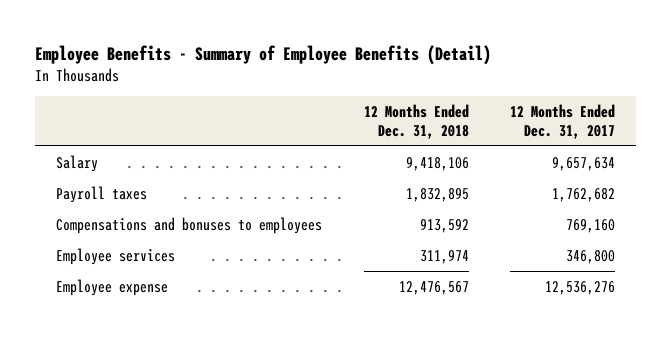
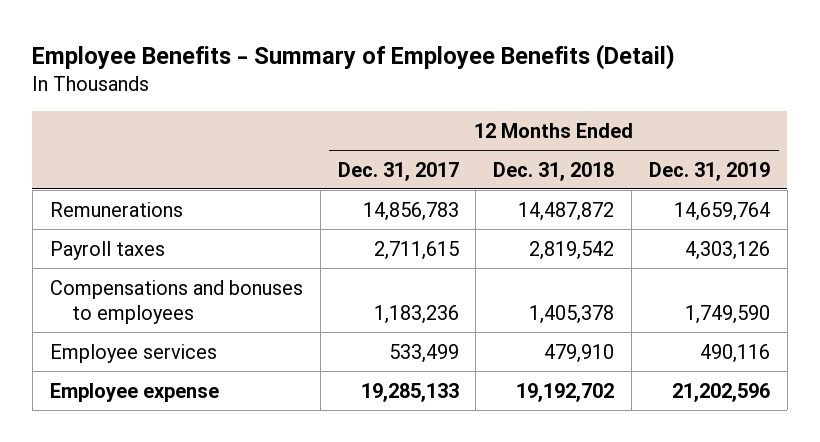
- | 12 Months Ended Dec. 31, 2018 | 12 Months Ended Dec. 31, 2017
+ | 12 Months Ended Dec. 31, 2017 | 12 Months Ended Dec. 31, 2018 | 12 Months Ended Dec. 31, 2019
- Salary | 9,418,106 | 9,657,634
- Payroll taxes | 1,832,895 | 1,762,682
- Compensations and bonuses to employees | 913,592 | 769,160
- Employee services | 311,974 | 346,800
- Employee expense | 12,476,567 | 12,536,276
+ Remunerations | 14,856,783 | 14,487,872 | 14,659,764
+ Payroll taxes | 2,711,615 | 2,819,542 | 4,303,126
+ Compensations and bonuses to employees | 1,183,236 | 1,405,378 | 1,749,590
+ Employee services | 533,499 | 479,910 | 490,116
+ Employee expense | 19,285,133 | 19,192,702 | 21,202,596

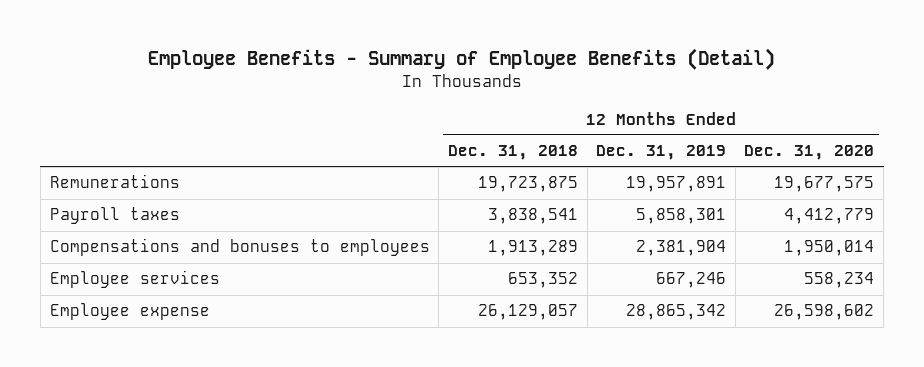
- | 12 Months Ended Dec. 31, 2017 | 12 Months Ended Dec. 31, 2018 | 12 Months Ended Dec. 31, 2019
+ | 12 Months Ended Dec. 31, 2018 | 12 Months Ended Dec. 31, 2019 | 12 Months Ended Dec. 31, 2020
- Remunerations | 14,856,783 | 14,487,872 | 14,659,764
- Payroll taxes | 2,711,615 | 2,819,542 | 4,303,126
- Compensations and bonuses to employees | 1,183,236 | 1,405,378 | 1,749,590
- Employee services | 533,499 | 479,910 | 490,116
- Employee expense | 19,285,133 | 19,192,702 | 21,202,596
+ Remunerations | 19,723,875 | 19,957,891 | 19,677,575
+ Payroll taxes | 3,838,541 | 5,858,301 | 4,412,779
+ Compensations and bonuses to employees | 1,913,289 | 2,381,904 | 1,950,014
+ Employee services | 653,352 | 667,246 | 558,234
+ Employee expense | 26,129,057 | 28,865,342 | 26,598,602

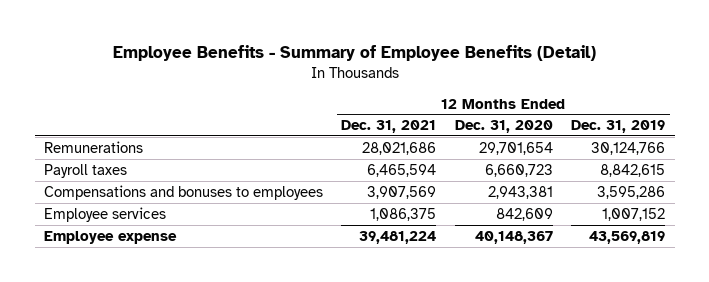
- | 12 Months Ended Dec. 31, 2018 | 12 Months Ended Dec. 31, 2019 | 12 Months Ended Dec. 31, 2020
+ | 12 Months Ended Dec. 31, 2021 | 12 Months Ended Dec. 31, 2020 | 12 Months Ended Dec. 31, 2019
- Remunerations | 19,723,875 | 19,957,891 | 19,677,575
- Payroll taxes | 3,838,541 | 5,858,301 | 4,412,779
- Compensations and bonuses to employees | 1,913,289 | 2,381,904 | 1,950,014
- Employee services | 653,352 | 667,246 | 558,234
- Employee expense | 26,129,057 | 28,865,342 | 26,598,602
+ Remunerations | 28,021,686 | 29,701,654 | 30,124,766
+ Payroll taxes | 6,465,594 | 6,660,723 | 8,842,615
+ Compensations and bonuses to employees | 3,907,569 | 2,943,381 | 3,595,286
+ Employee services | 1,086,375 | 842,609 | 1,007,152
+ Employee expense | 39,481,224 | 40,148,367 | 43,569,819

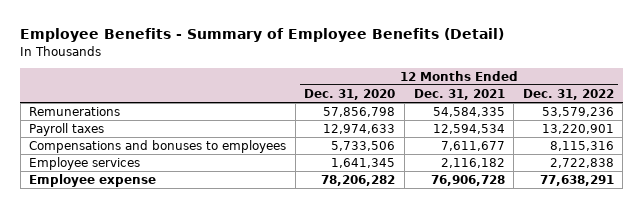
- | 12 Months Ended Dec. 31, 2021 | 12 Months Ended Dec. 31, 2020 | 12 Months Ended Dec. 31, 2019
+ | 12 Months Ended Dec. 31, 2020 | 12 Months Ended Dec. 31, 2021 | 12 Months Ended Dec. 31, 2022
- Remunerations | 28,021,686 | 29,701,654 | 30,124,766
- Payroll taxes | 6,465,594 | 6,660,723 | 8,842,615
- Compensations and bonuses to employees | 3,907,569 | 2,943,381 | 3,595,286
- Employee services | 1,086,375 | 842,609 | 1,007,152
- Employee expense | 39,481,224 | 40,148,367 | 43,569,819
+ Remunerations | 57,856,798 | 54,584,335 | 53,579,236
+ Payroll taxes | 12,974,633 | 12,594,534 | 13,220,901
+ Compensations and bonuses to employees | 5,733,506 | 7,611,677 | 8,115,316
+ Employee services | 1,641,345 | 2,116,182 | 2,722,838
+ Employee expense | 78,206,282 | 76,906,728 | 77,638,291

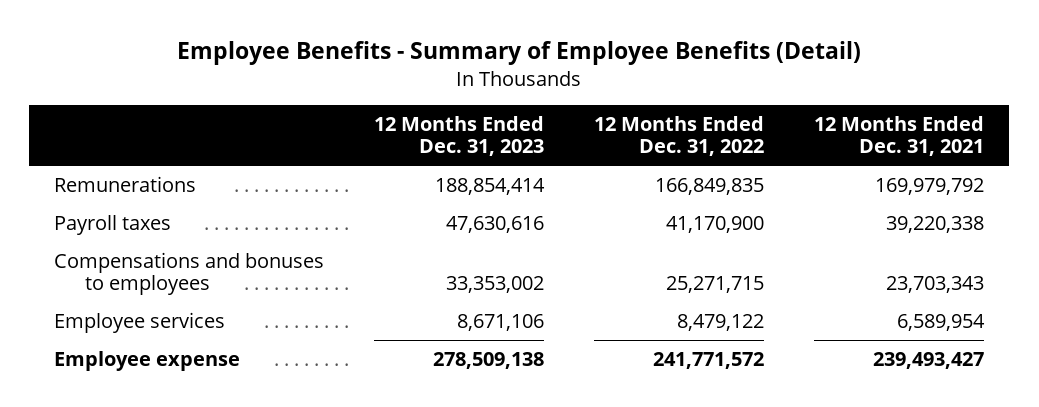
- | 12 Months Ended Dec. 31, 2020 | 12 Months Ended Dec. 31, 2021 | 12 Months Ended Dec. 31, 2022
+ | 12 Months Ended Dec. 31, 2023 | 12 Months Ended Dec. 31, 2022 | 12 Months Ended Dec. 31, 2021
- Remunerations | 57,856,798 | 54,584,335 | 53,579,236
- Payroll taxes | 12,974,633 | 12,594,534 | 13,220,901
- Compensations and bonuses to employees | 5,733,506 | 7,611,677 | 8,115,316
- Employee services | 1,641,345 | 2,116,182 | 2,722,838
- Employee expense | 78,206,282 | 76,906,728 | 77,638,291
+ Remunerations | 188,854,414 | 166,849,835 | 169,979,792
+ Payroll taxes | 47,630,616 | 41,170,900 | 39,220,338
+ Compensations and bonuses to employees | 33,353,002 | 25,271,715 | 23,703,343
+ Employee services | 8,671,106 | 8,479,122 | 6,589,954
+ Employee expense | 278,509,138 | 241,771,572 | 239,493,427

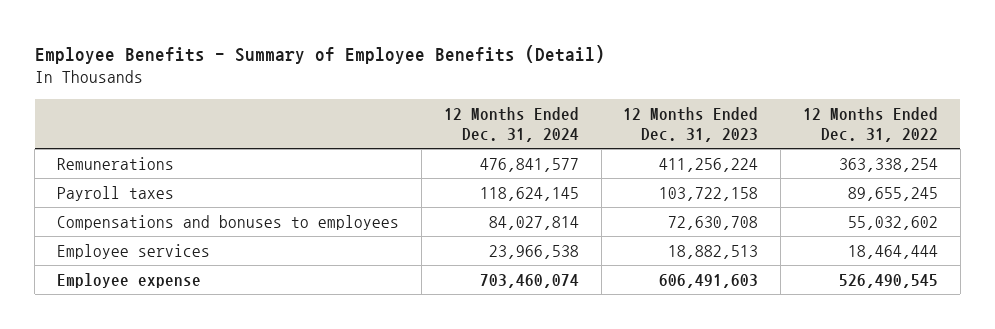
- | 12 Months Ended Dec. 31, 2023 | 12 Months Ended Dec. 31, 2022 | 12 Months Ended Dec. 31, 2021
+ | 12 Months Ended Dec. 31, 2024 | 12 Months Ended Dec. 31, 2023 | 12 Months Ended Dec. 31, 2022
- Remunerations | 188,854,414 | 166,849,835 | 169,979,792
- Payroll taxes | 47,630,616 | 41,170,900 | 39,220,338
- Compensations and bonuses to employees | 33,353,002 | 25,271,715 | 23,703,343
- Employee services | 8,671,106 | 8,479,122 | 6,589,954
- Employee expense | 278,509,138 | 241,771,572 | 239,493,427
+ Remunerations | 476,841,577 | 411,256,224 | 363,338,254
+ Payroll taxes | 118,624,145 | 103,722,158 | 89,655,245
+ Compensations and bonuses to employees | 84,027,814 | 72,630,708 | 55,032,602
+ Employee services | 23,966,538 | 18,882,513 | 18,464,444
+ Employee expense | 703,460,074 | 606,491,603 | 526,490,545

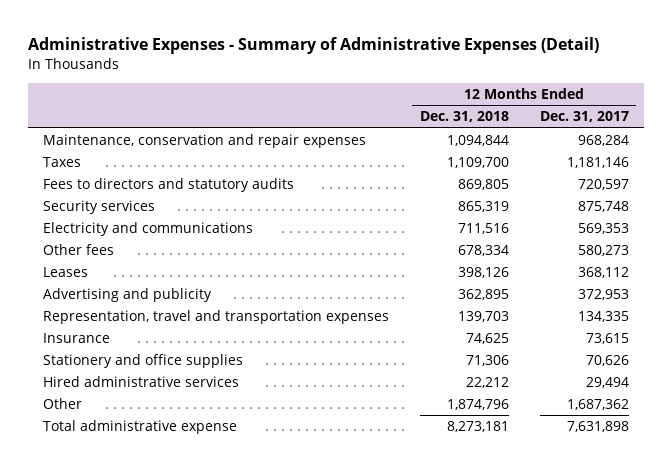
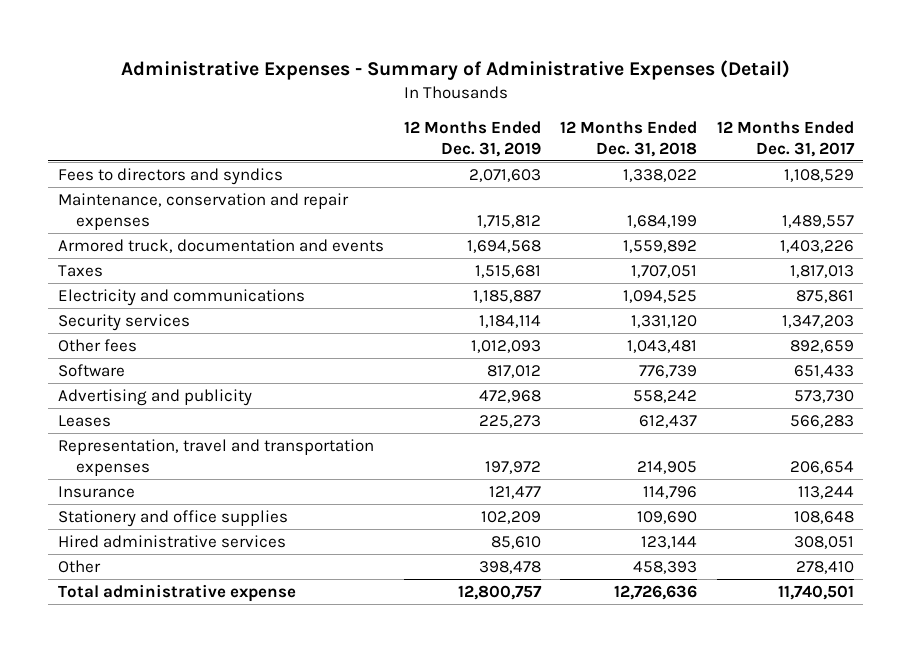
- | 12 Months Ended Dec. 31, 2018 | 12 Months Ended Dec. 31, 2017
+ | 12 Months Ended Dec. 31, 2019 | 12 Months Ended Dec. 31, 2018 | 12 Months Ended Dec. 31, 2017
- Maintenance, conservation and repair expenses | 1,094,844 | 968,284
- Taxes | 1,109,700 | 1,181,146
- Fees to directors and statutory audits | 869,805 | 720,597
- Security services | 865,319 | 875,748
- Electricity and communications | 711,516 | 569,353
- Other fees | 678,334 | 580,273
- Leases | 398,126 | 368,112
- Advertising and publicity | 362,895 | 372,953
- Representation, travel and transportation expenses | 139,703 | 134,335
- Insurance | 74,625 | 73,615
- Stationery and office supplies | 71,306 | 70,626
- Hired administrative services | 22,212 | 29,494
- Other | 1,874,796 | 1,687,362
- Total administrative expense | 8,273,181 | 7,631,898
+ Fees to directors and syndics | 2,071,603 | 1,338,022 | 1,108,529
+ Maintenance, conservation and repair expenses | 1,715,812 | 1,684,199 | 1,489,557
+ Armored truck, documentation and events | 1,694,568 | 1,559,892 | 1,403,226
+ Taxes | 1,515,681 | 1,707,051 | 1,817,013
+ Electricity and communications | 1,185,887 | 1,094,525 | 875,861
+ Security services | 1,184,114 | 1,331,120 | 1,347,203
+ Other fees | 1,012,093 | 1,043,481 | 892,659
+ Software | 817,012 | 776,739 | 651,433
+ Advertising and publicity | 472,968 | 558,242 | 573,730
+ Leases | 225,273 | 612,437 | 566,283
+ Representation, travel and transportation expenses | 197,972 | 214,905 | 206,654
+ Insurance | 121,477 | 114,796 | 113,244
+ Stationery and office supplies | 102,209 | 109,690 | 108,648
+ Hired administrative services | 85,610 | 123,144 | 308,051
+ Other | 398,478 | 458,393 | 278,410
+ Total administrative expense | 12,800,757 | 12,726,636 | 11,740,501

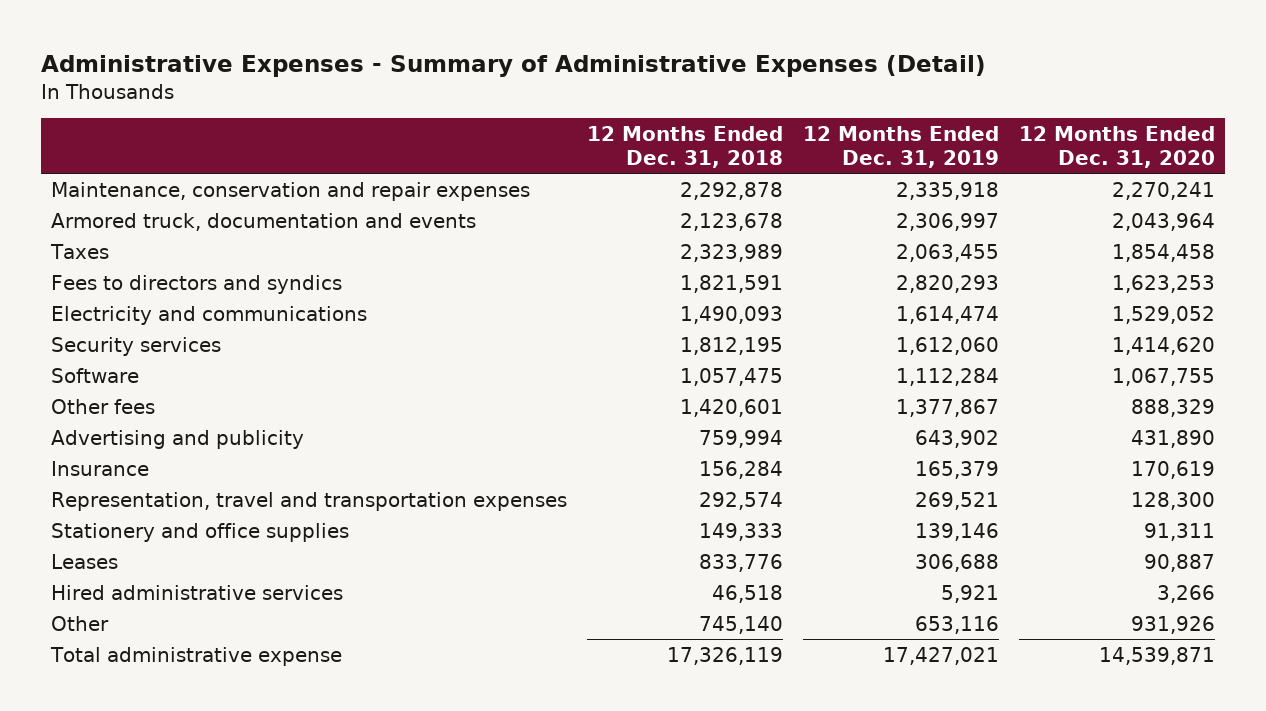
- | 12 Months Ended Dec. 31, 2019 | 12 Months Ended Dec. 31, 2018 | 12 Months Ended Dec. 31, 2017
+ | 12 Months Ended Dec. 31, 2018 | 12 Months Ended Dec. 31, 2019 | 12 Months Ended Dec. 31, 2020
- Fees to directors and syndics | 2,071,603 | 1,338,022 | 1,108,529
- Maintenance, conservation and repair expenses | 1,715,812 | 1,684,199 | 1,489,557
- Armored truck, documentation and events | 1,694,568 | 1,559,892 | 1,403,226
- Taxes | 1,515,681 | 1,707,051 | 1,817,013
- Electricity and communications | 1,185,887 | 1,094,525 | 875,861
- Security services | 1,184,114 | 1,331,120 | 1,347,203
- Other fees | 1,012,093 | 1,043,481 | 892,659
- Software | 817,012 | 776,739 | 651,433
- Advertising and publicity | 472,968 | 558,242 | 573,730
- Leases | 225,273 | 612,437 | 566,283
- Representation, travel and transportation expenses | 197,972 | 214,905 | 206,654
- Insurance | 121,477 | 114,796 | 113,244
- Stationery and office supplies | 102,209 | 109,690 | 108,648
- Hired administrative services | 85,610 | 123,144 | 308,051
- Other | 398,478 | 458,393 | 278,410
- Total administrative expense | 12,800,757 | 12,726,636 | 11,740,501
+ Maintenance, conservation and repair expenses | 2,292,878 | 2,335,918 | 2,270,241
+ Armored truck, documentation and events | 2,123,678 | 2,306,997 | 2,043,964
+ Taxes | 2,323,989 | 2,063,455 | 1,854,458
+ Fees to directors and syndics | 1,821,591 | 2,820,293 | 1,623,253
+ Electricity and communications | 1,490,093 | 1,614,474 | 1,529,052
+ Security services | 1,812,195 | 1,612,060 | 1,414,620
+ Software | 1,057,475 | 1,112,284 | 1,067,755
+ Other fees | 1,420,601 | 1,377,867 | 888,329
+ Advertising and publicity | 759,994 | 643,902 | 431,890
+ Insurance | 156,284 | 165,379 | 170,619
+ Representation, travel and transportation expenses | 292,574 | 269,521 | 128,300
+ Stationery and office supplies | 149,333 | 139,146 | 91,311
+ Leases | 833,776 | 306,688 | 90,887
+ Hired administrative services | 46,518 | 5,921 | 3,266
+ Other | 745,140 | 653,116 | 931,926
+ Total administrative expense | 17,326,119 | 17,427,021 | 14,539,871

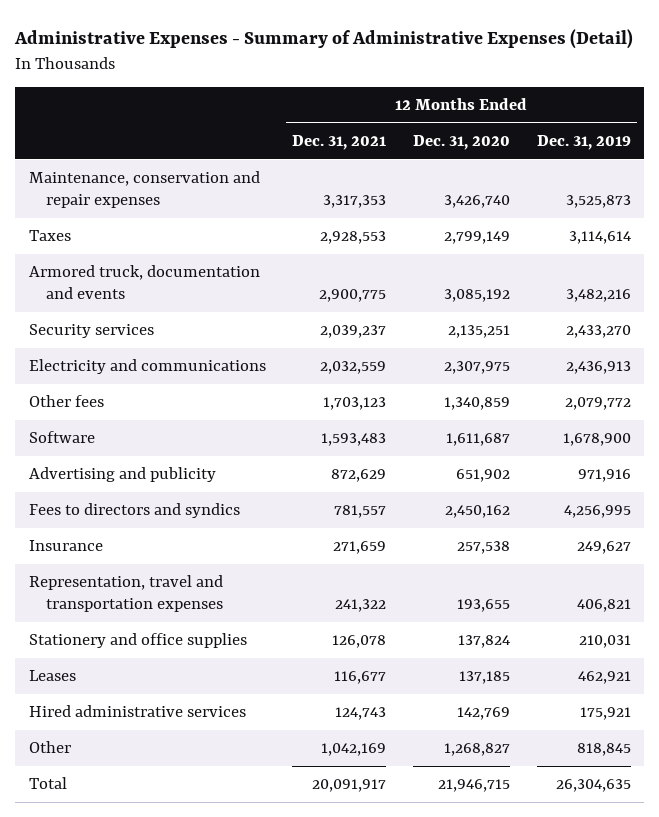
- | 12 Months Ended Dec. 31, 2018 | 12 Months Ended Dec. 31, 2019 | 12 Months Ended Dec. 31, 2020
+ | 12 Months Ended Dec. 31, 2021 | 12 Months Ended Dec. 31, 2020 | 12 Months Ended Dec. 31, 2019
- Maintenance, conservation and repair expenses | 2,292,878 | 2,335,918 | 2,270,241
- Armored truck, documentation and events | 2,123,678 | 2,306,997 | 2,043,964
- Taxes | 2,323,989 | 2,063,455 | 1,854,458
- Fees to directors and syndics | 1,821,591 | 2,820,293 | 1,623,253
- Electricity and communications | 1,490,093 | 1,614,474 | 1,529,052
- Security services | 1,812,195 | 1,612,060 | 1,414,620
- Software | 1,057,475 | 1,112,284 | 1,067,755
- Other fees | 1,420,601 | 1,377,867 | 888,329
- Advertising and publicity | 759,994 | 643,902 | 431,890
- Insurance | 156,284 | 165,379 | 170,619
- Representation, travel and transportation expenses | 292,574 | 269,521 | 128,300
- Stationery and office supplies | 149,333 | 139,146 | 91,311
- Leases | 833,776 | 306,688 | 90,887
- Hired administrative services | 46,518 | 5,921 | 3,266
- Other | 745,140 | 653,116 | 931,926
- Total administrative expense | 17,326,119 | 17,427,021 | 14,539,871
+ Maintenance, conservation and repair expenses | 3,317,353 | 3,426,740 | 3,525,873
+ Taxes | 2,928,553 | 2,799,149 | 3,114,614
+ Armored truck, documentation and events | 2,900,775 | 3,085,192 | 3,482,216
+ Security services | 2,039,237 | 2,135,251 | 2,433,270
+ Electricity and communications | 2,032,559 | 2,307,975 | 2,436,913
+ Other fees | 1,703,123 | 1,340,859 | 2,079,772
+ Software | 1,593,483 | 1,611,687 | 1,678,900
+ Advertising and publicity | 872,629 | 651,902 | 971,916
+ Fees to directors and syndics | 781,557 | 2,450,162 | 4,256,995
+ Insurance | 271,659 | 257,538 | 249,627
+ Representation, travel and transportation expenses | 241,322 | 193,655 | 406,821
+ Stationery and office supplies | 126,078 | 137,824 | 210,031
+ Leases | 116,677 | 137,185 | 462,921
+ Hired administrative services | 124,743 | 142,769 | 175,921
+ Other | 1,042,169 | 1,268,827 | 818,845
+ Total | 20,091,917 | 21,946,715 | 26,304,635

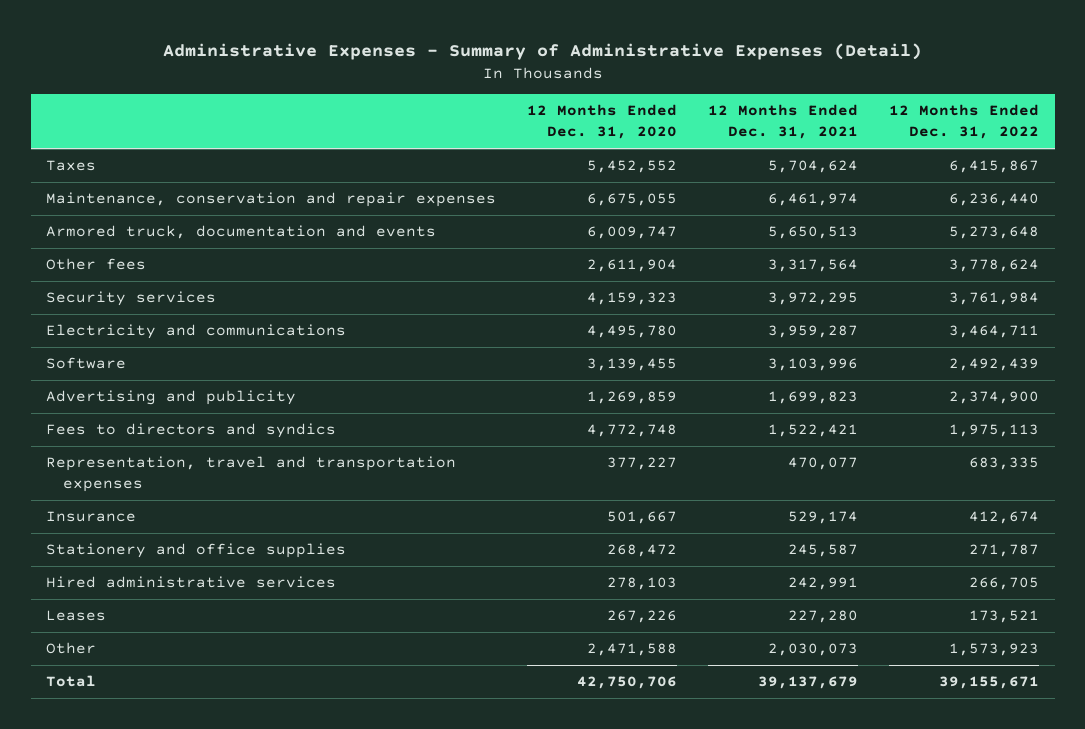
- | 12 Months Ended Dec. 31, 2021 | 12 Months Ended Dec. 31, 2020 | 12 Months Ended Dec. 31, 2019
+ | 12 Months Ended Dec. 31, 2020 | 12 Months Ended Dec. 31, 2021 | 12 Months Ended Dec. 31, 2022
- Maintenance, conservation and repair expenses | 3,317,353 | 3,426,740 | 3,525,873
- Taxes | 2,928,553 | 2,799,149 | 3,114,614
- Armored truck, documentation and events | 2,900,775 | 3,085,192 | 3,482,216
- Security services | 2,039,237 | 2,135,251 | 2,433,270
- Electricity and communications | 2,032,559 | 2,307,975 | 2,436,913
- Other fees | 1,703,123 | 1,340,859 | 2,079,772
- Software | 1,593,483 | 1,611,687 | 1,678,900
- Advertising and publicity | 872,629 | 651,902 | 971,916
- Fees to directors and syndics | 781,557 | 2,450,162 | 4,256,995
- Insurance | 271,659 | 257,538 | 249,627
- Representation, travel and transportation expenses | 241,322 | 193,655 | 406,821
- Stationery and office supplies | 126,078 | 137,824 | 210,031
- Leases | 116,677 | 137,185 | 462,921
- Hired administrative services | 124,743 | 142,769 | 175,921
- Other | 1,042,169 | 1,268,827 | 818,845
- Total | 20,091,917 | 21,946,715 | 26,304,635
+ Taxes | 5,452,552 | 5,704,624 | 6,415,867
+ Maintenance, conservation and repair expenses | 6,675,055 | 6,461,974 | 6,236,440
+ Armored truck, documentation and events | 6,009,747 | 5,650,513 | 5,273,648
+ Other fees | 2,611,904 | 3,317,564 | 3,778,624
+ Security services | 4,159,323 | 3,972,295 | 3,761,984
+ Electricity and communications | 4,495,780 | 3,959,287 | 3,464,711
+ Software | 3,139,455 | 3,103,996 | 2,492,439
+ Advertising and publicity | 1,269,859 | 1,699,823 | 2,374,900
+ Fees to directors and syndics | 4,772,748 | 1,522,421 | 1,975,113
+ Representation, travel and transportation expenses | 377,227 | 470,077 | 683,335
+ Insurance | 501,667 | 529,174 | 412,674
+ Stationery and office supplies | 268,472 | 245,587 | 271,787
+ Hired administrative services | 278,103 | 242,991 | 266,705
+ Leases | 267,226 | 227,280 | 173,521
+ Other | 2,471,588 | 2,030,073 | 1,573,923
+ Total | 42,750,706 | 39,137,679 | 39,155,671

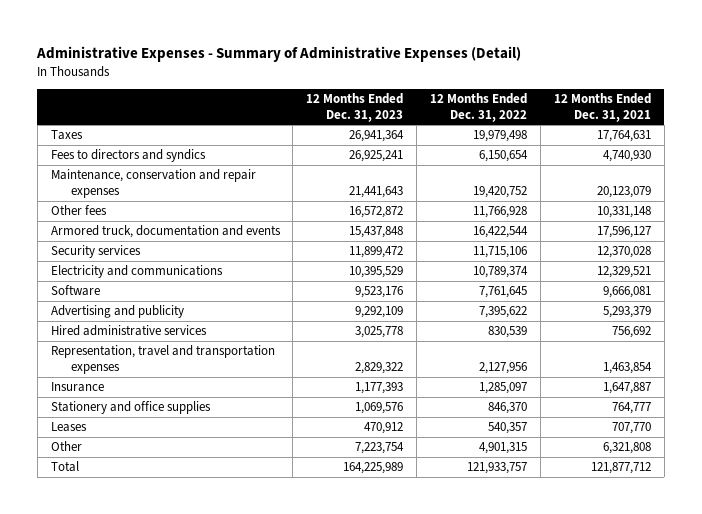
- | 12 Months Ended Dec. 31, 2020 | 12 Months Ended Dec. 31, 2021 | 12 Months Ended Dec. 31, 2022
+ | 12 Months Ended Dec. 31, 2023 | 12 Months Ended Dec. 31, 2022 | 12 Months Ended Dec. 31, 2021
- Taxes | 5,452,552 | 5,704,624 | 6,415,867
- Maintenance, conservation and repair expenses | 6,675,055 | 6,461,974 | 6,236,440
- Armored truck, documentation and events | 6,009,747 | 5,650,513 | 5,273,648
- Other fees | 2,611,904 | 3,317,564 | 3,778,624
- Security services | 4,159,323 | 3,972,295 | 3,761,984
- Electricity and communications | 4,495,780 | 3,959,287 | 3,464,711
- Software | 3,139,455 | 3,103,996 | 2,492,439
- Advertising and publicity | 1,269,859 | 1,699,823 | 2,374,900
- Fees to directors and syndics | 4,772,748 | 1,522,421 | 1,975,113
- Representation, travel and transportation expenses | 377,227 | 470,077 | 683,335
- Insurance | 501,667 | 529,174 | 412,674
- Stationery and office supplies | 268,472 | 245,587 | 271,787
- Hired administrative services | 278,103 | 242,991 | 266,705
- Leases | 267,226 | 227,280 | 173,521
- Other | 2,471,588 | 2,030,073 | 1,573,923
- Total | 42,750,706 | 39,137,679 | 39,155,671
+ Taxes | 26,941,364 | 19,979,498 | 17,764,631
+ Fees to directors and syndics | 26,925,241 | 6,150,654 | 4,740,930
+ Maintenance, conservation and repair expenses | 21,441,643 | 19,420,752 | 20,123,079
+ Other fees | 16,572,872 | 11,766,928 | 10,331,148
+ Armored truck, documentation and events | 15,437,848 | 16,422,544 | 17,596,127
+ Security services | 11,899,472 | 11,715,106 | 12,370,028
+ Electricity and communications | 10,395,529 | 10,789,374 | 12,329,521
+ Software | 9,523,176 | 7,761,645 | 9,666,081
+ Advertising and publicity | 9,292,109 | 7,395,622 | 5,293,379
+ Hired administrative services | 3,025,778 | 830,539 | 756,692
+ Representation, travel and transportation expenses | 2,829,322 | 2,127,956 | 1,463,854
+ Insurance | 1,177,393 | 1,285,097 | 1,647,887
+ Stationery and office supplies | 1,069,576 | 846,370 | 764,777
+ Leases | 470,912 | 540,357 | 707,770
+ Other | 7,223,754 | 4,901,315 | 6,321,808
+ Total | 164,225,989 | 121,933,757 | 121,877,712

